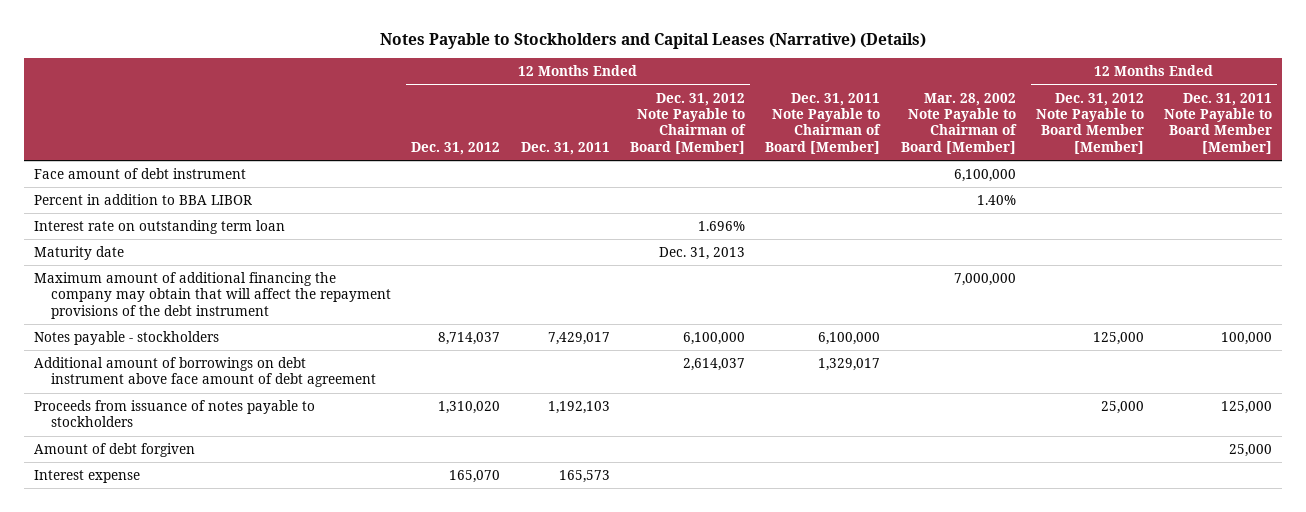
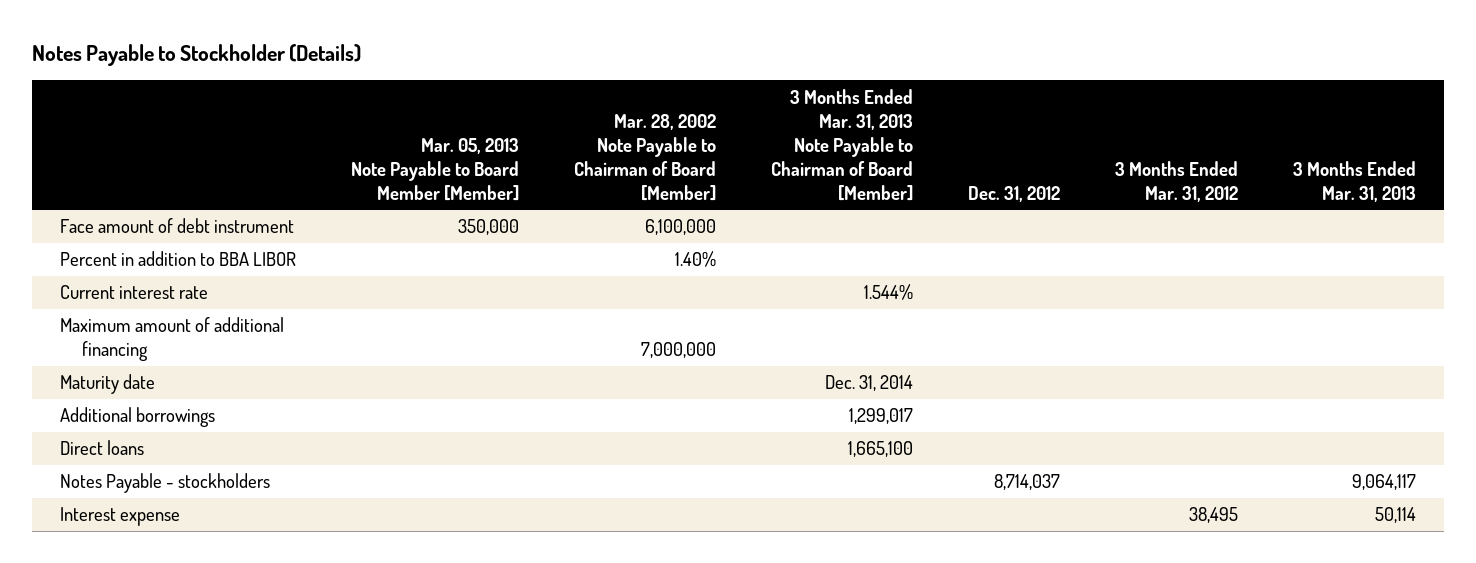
- Notes Payable to Stockholders and Capital Leases (Narrative) (Details)
+ Notes Payable to Stockholder (Details)
- | 12 Months Ended Dec. 31, 2012 | 12 Months Ended Dec. 31, 2011 | 12 Months Ended Dec. 31, 2012 Note Payable to Chairman of Board [Member] | Dec. 31, 2011 Note Payable to Chairman of Board [Member] | Mar. 28, 2002 Note Payable to Chairman of Board [Member] | 12 Months Ended Dec. 31, 2012 Note Payable to Board Member [Member] | 12 Months Ended Dec. 31, 2011 Note Payable to Board Member [Member]
+ | Mar. 05, 2013 Note Payable to Board Member [Member] | Mar. 28, 2002 Note Payable to Chairman of Board [Member] | 3 Months Ended Mar. 31, 2013 Note Payable to Chairman of Board [Member] | Dec. 31, 2012 | 3 Months Ended Mar. 31, 2012 | 3 Months Ended Mar. 31, 2013
- Interest rate on outstanding term loan | | | 1.696% | | | |
+ Current interest rate | | | 1.544% | | |
+ Maximum amount of additional financing | | 7,000,000 | | | |
- Maximum amount of additional financing the company may obtain that will affect the repayment provisions of the debt instrument | | | | | 7,000,000 | |
- Notes payable - stockholders | 8,714,037 | 7,429,017 | 6,100,000 | 6,100,000 | | 125,000 | 100,000
- Additional amount of borrowings on debt instrument above face amount of debt agreement | | | 2,614,037 | 1,329,017 | | |
- Proceeds from issuance of notes payable to stockholders | 1,310,020 | 1,192,103 | | | | 25,000 | 125,000
- Amount of debt forgiven | | | | | | | 25,000
+ Additional borrowings | | | 1,299,017 | | |
+ Direct loans | | | 1,665,100 | | |
+ Notes Payable - stockholders | | | | 8,714,037 | | 9,064,117

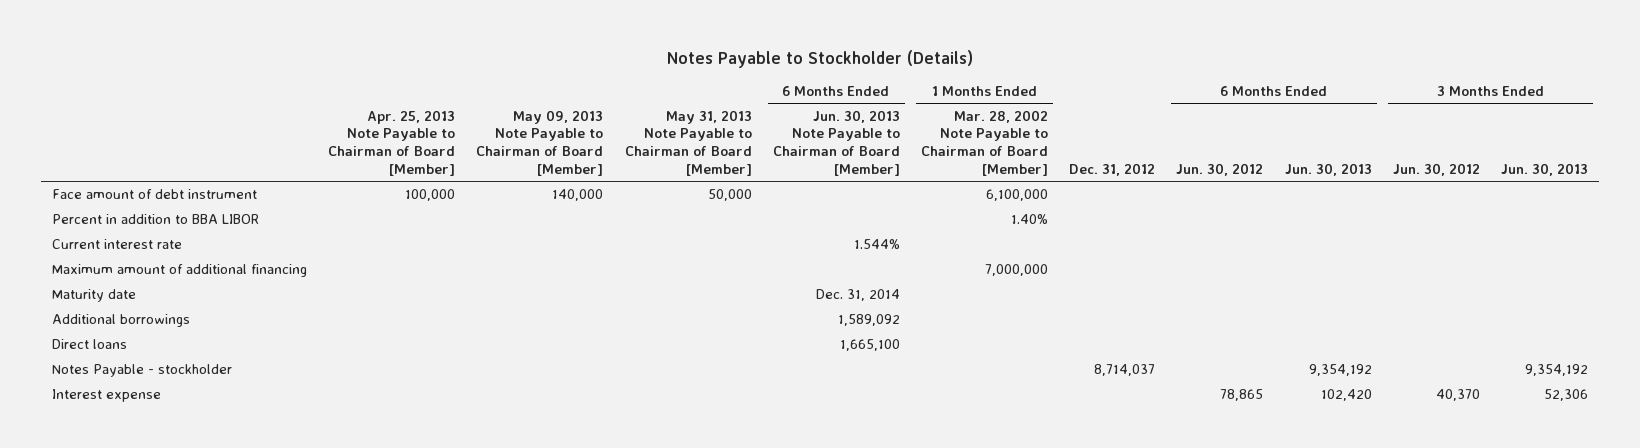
- | Mar. 05, 2013 Note Payable to Board Member [Member] | Mar. 28, 2002 Note Payable to Chairman of Board [Member] | 3 Months Ended Mar. 31, 2013 Note Payable to Chairman of Board [Member] | Dec. 31, 2012 | 3 Months Ended Mar. 31, 2012 | 3 Months Ended Mar. 31, 2013
+ | Apr. 25, 2013 Note Payable to Chairman of Board [Member] | May 09, 2013 Note Payable to Chairman of Board [Member] | May 31, 2013 Note Payable to Chairman of Board [Member] | 6 Months Ended Jun. 30, 2013 Note Payable to Chairman of Board [Member] | 1 Months Ended Mar. 28, 2002 Note Payable to Chairman of Board [Member] | Dec. 31, 2012 | 6 Months Ended Jun. 30, 2012 | 6 Months Ended Jun. 30, 2013 | 3 Months Ended Jun. 30, 2012 | 3 Months Ended Jun. 30, 2013
- Notes Payable - stockholders | | | | 8,714,037 | | 9,064,117
+ Notes Payable - stockholder | | | | | | 8,714,037 | | 9,354,192 | | 9,354,192

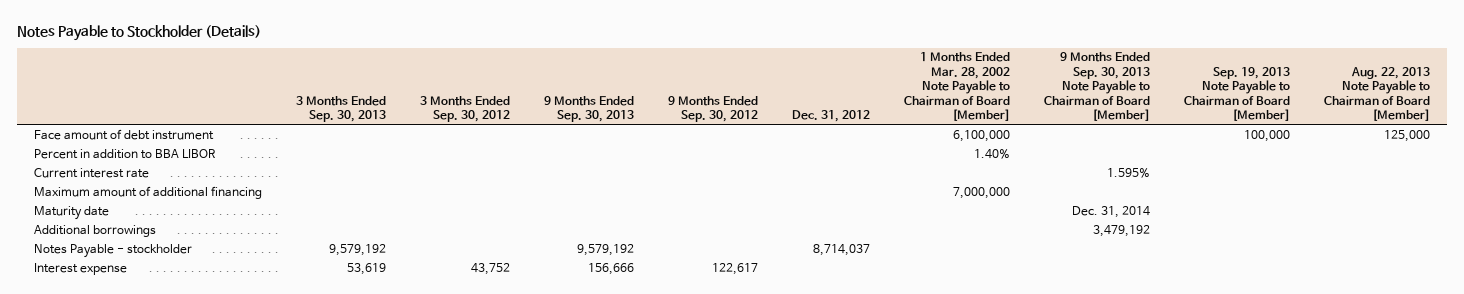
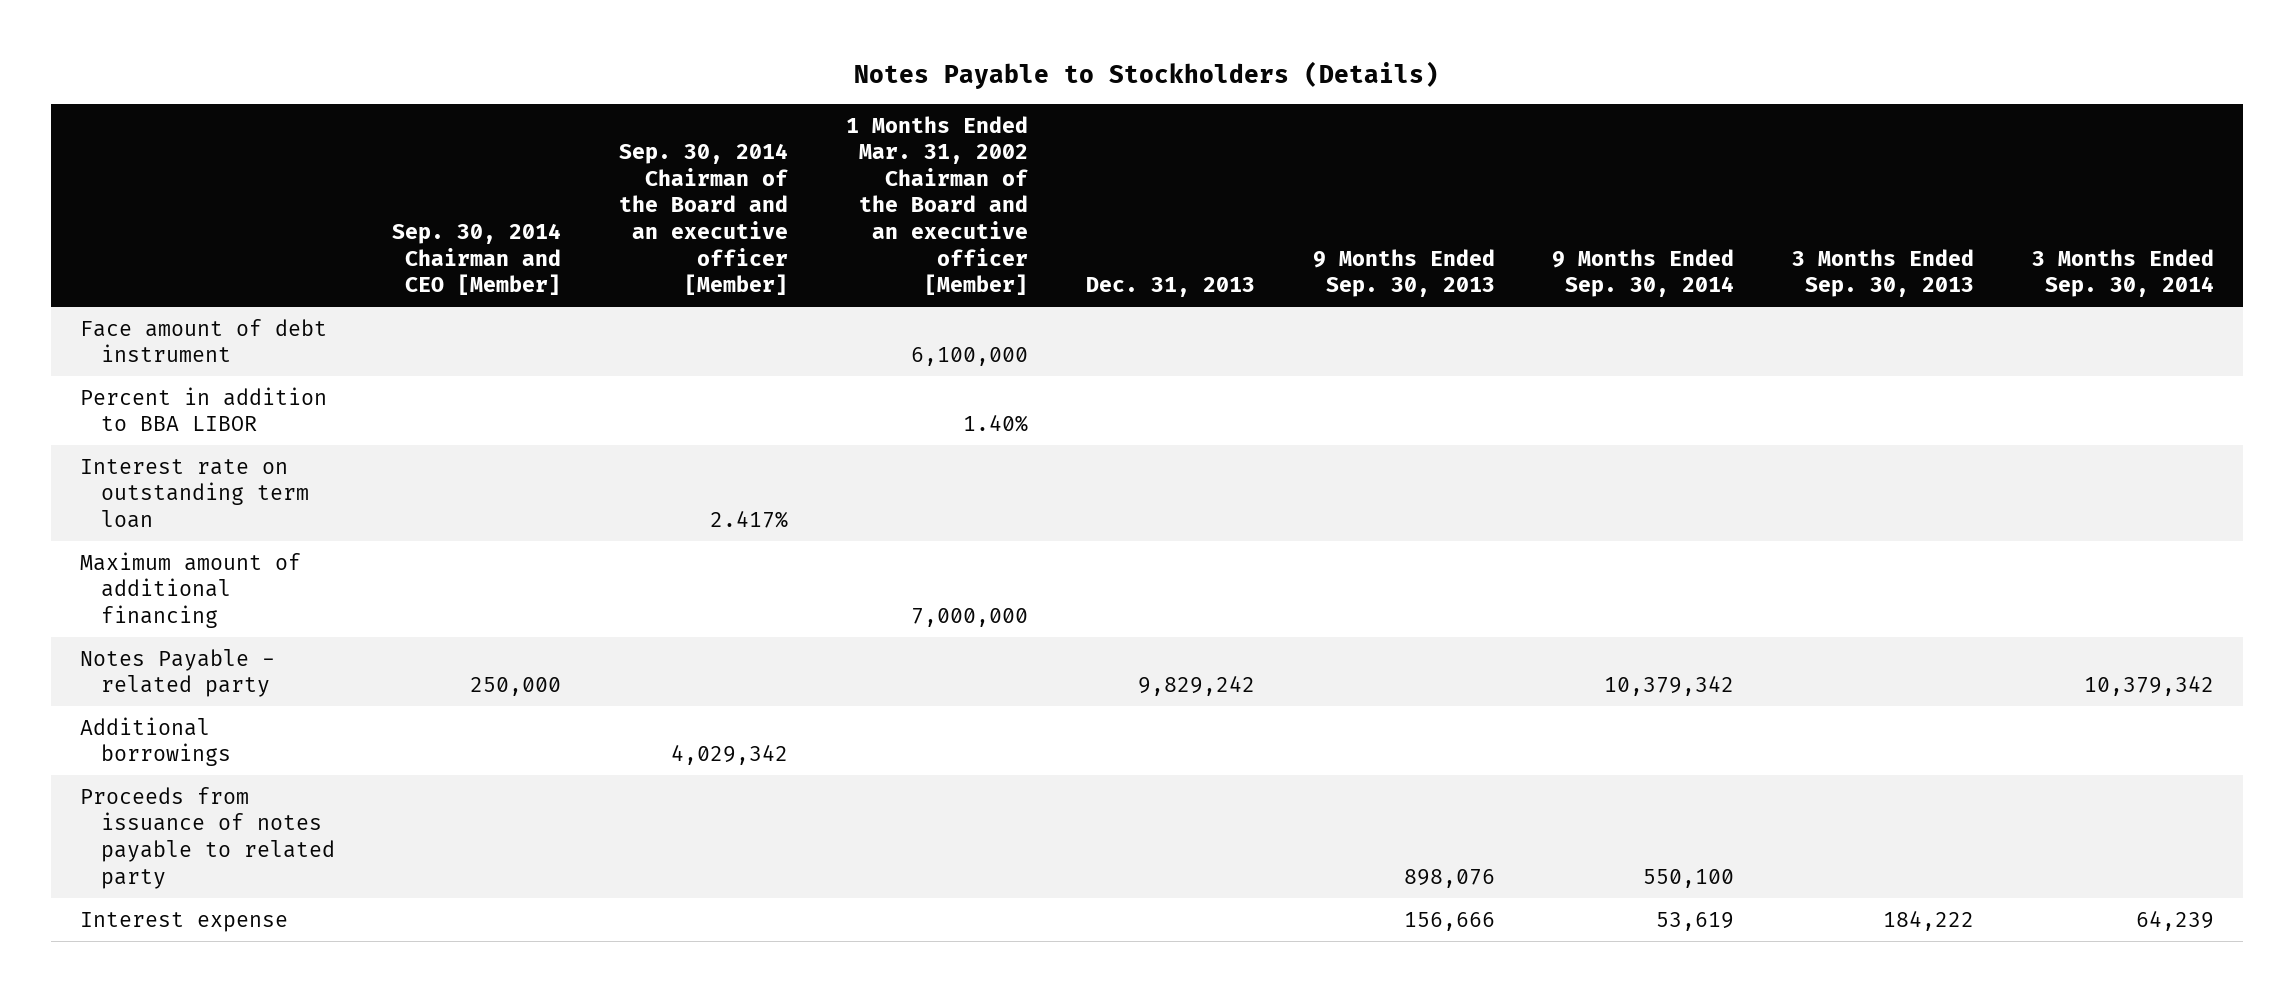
- Notes Payable to Stockholder (Details)
+ Notes Payable to Stockholders (Details)
- | 3 Months Ended Sep. 30, 2013 | 3 Months Ended Sep. 30, 2012 | 9 Months Ended Sep. 30, 2013 | 9 Months Ended Sep. 30, 2012 | Dec. 31, 2012 | 1 Months Ended Mar. 28, 2002 Note Payable to Chairman of Board [Member] | 9 Months Ended Sep. 30, 2013 Note Payable to Chairman of Board [Member] | Sep. 19, 2013 Note Payable to Chairman of Board [Member] | Aug. 22, 2013 Note Payable to Chairman of Board [Member]
+ | Sep. 30, 2014 Chairman and CEO [Member] | Sep. 30, 2014 Chairman of the Board and an executive officer [Member] | 1 Months Ended Mar. 31, 2002 Chairman of the Board and an executive officer [Member] | Dec. 31, 2013 | 9 Months Ended Sep. 30, 2013 | 9 Months Ended Sep. 30, 2014 | 3 Months Ended Sep. 30, 2013 | 3 Months Ended Sep. 30, 2014
- Current interest rate | | | | | | | 1.595% | |
+ Interest rate on outstanding term loan | | 2.417% | | | | | |
- Maturity date | | | | | | | Dec. 31, 2014 | |
+ Notes Payable - related party | 250,000 | | | 9,829,242 | | 10,379,342 | | 10,379,342
- Notes Payable - stockholder | 9,579,192 | | 9,579,192 | | 8,714,037 | | | |
- Interest expense | 53,619 | 43,752 | 156,666 | 122,617 | | | | |
+ Proceeds from issuance of notes payable to related party | | | | | 898,076 | 550,100 | |
+ Interest expense | | | | | 156,666 | 53,619 | 184,222 | 64,239

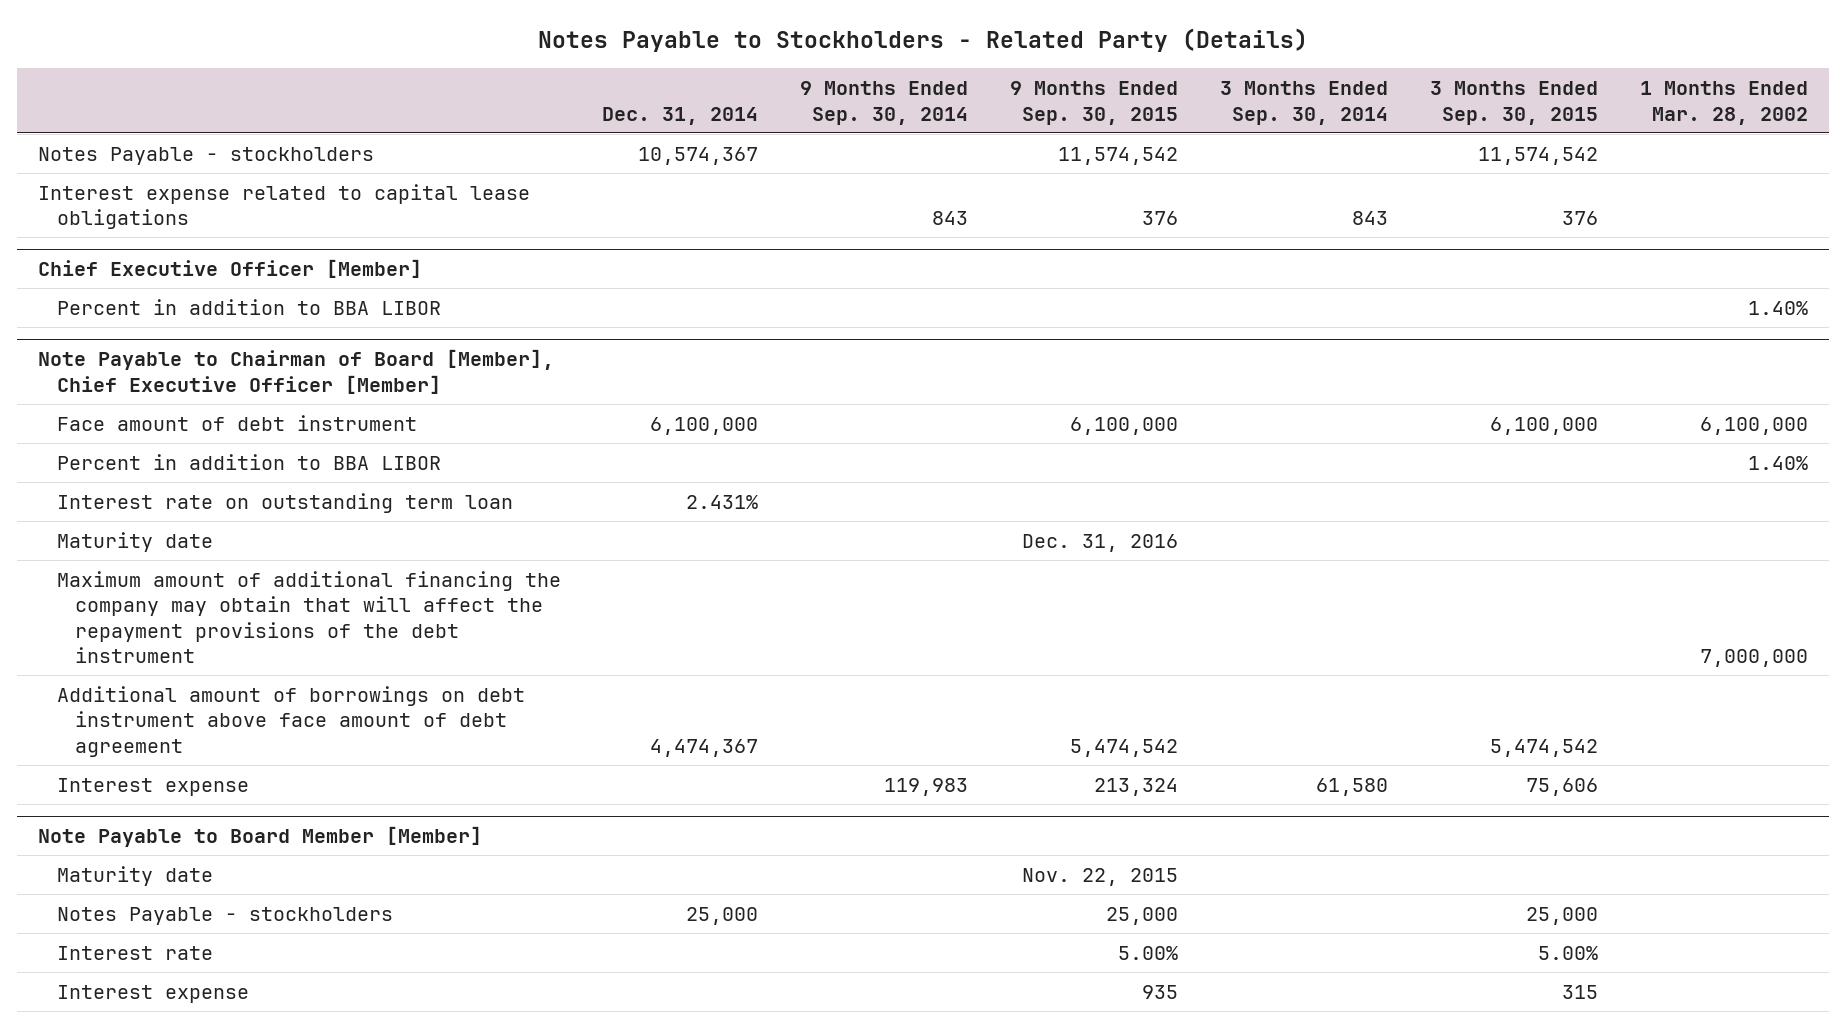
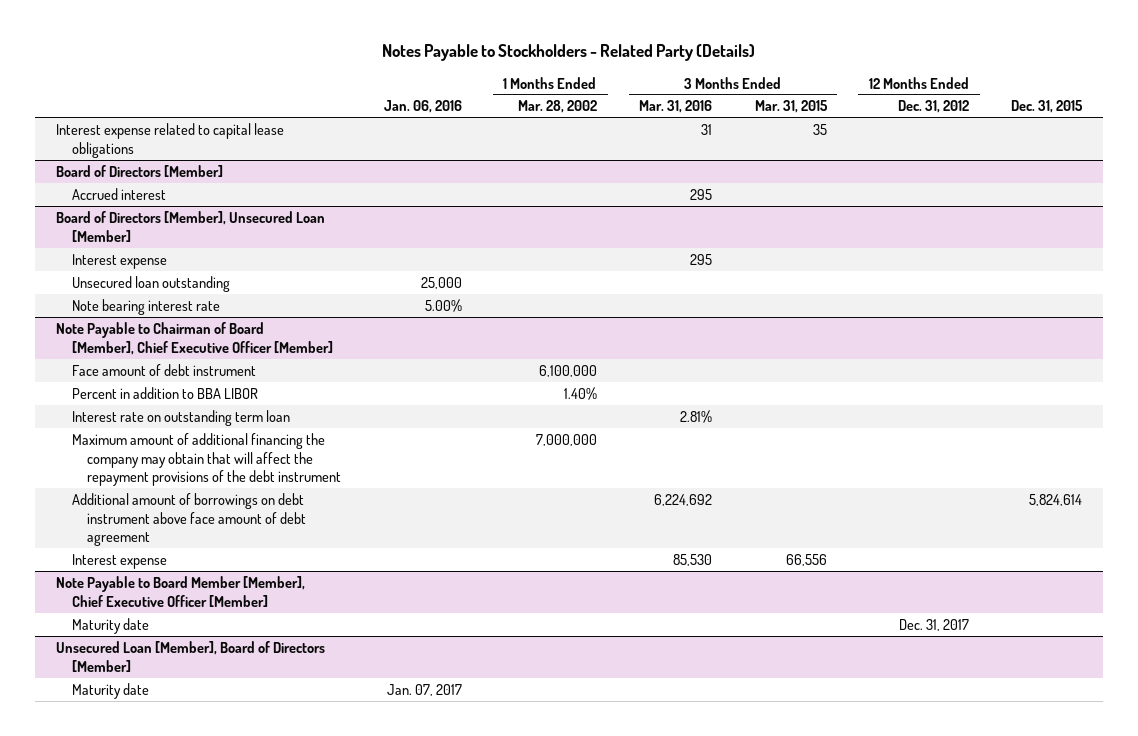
- | Dec. 31, 2014 | 9 Months Ended Sep. 30, 2014 | 9 Months Ended Sep. 30, 2015 | 3 Months Ended Sep. 30, 2014 | 3 Months Ended Sep. 30, 2015 | 1 Months Ended Mar. 28, 2002
+ | Jan. 06, 2016 | 1 Months Ended Mar. 28, 2002 | 3 Months Ended Mar. 31, 2016 | 3 Months Ended Mar. 31, 2015 | 12 Months Ended Dec. 31, 2012 | Dec. 31, 2015
- Notes Payable - stockholders | 10,574,367 | | 11,574,542 | | 11,574,542 |
- Chief Executive Officer [Member]
- Percent in addition to BBA LIBOR | | | | | | 1.40%
+ Board of Directors [Member]
+ Accrued interest | | | 295 | | |
+ Board of Directors [Member], Unsecured Loan [Member]
+ Interest expense | | | 295 | | |
+ Unsecured loan outstanding | 25,000 | | | | |
+ Note bearing interest rate | 5.00% | | | | |
@ Note Payable to Chairman of Board [Member], Chief Executive Officer [Member]
- Maturity date | | | Dec. 31, 2016 | | |
- Note Payable to Board Member [Member]
+ Note Payable to Board Member [Member], Chief Executive Officer [Member]
- Notes Payable - stockholders | 25,000 | | 25,000 | | 25,000 |
- Interest rate | | | 5.00% | | 5.00% |
- Interest expense | | | 935 | | 315 |
+ Unsecured Loan [Member], Board of Directors [Member]
+ Maturity date | Jan. 07, 2017 | | | | |

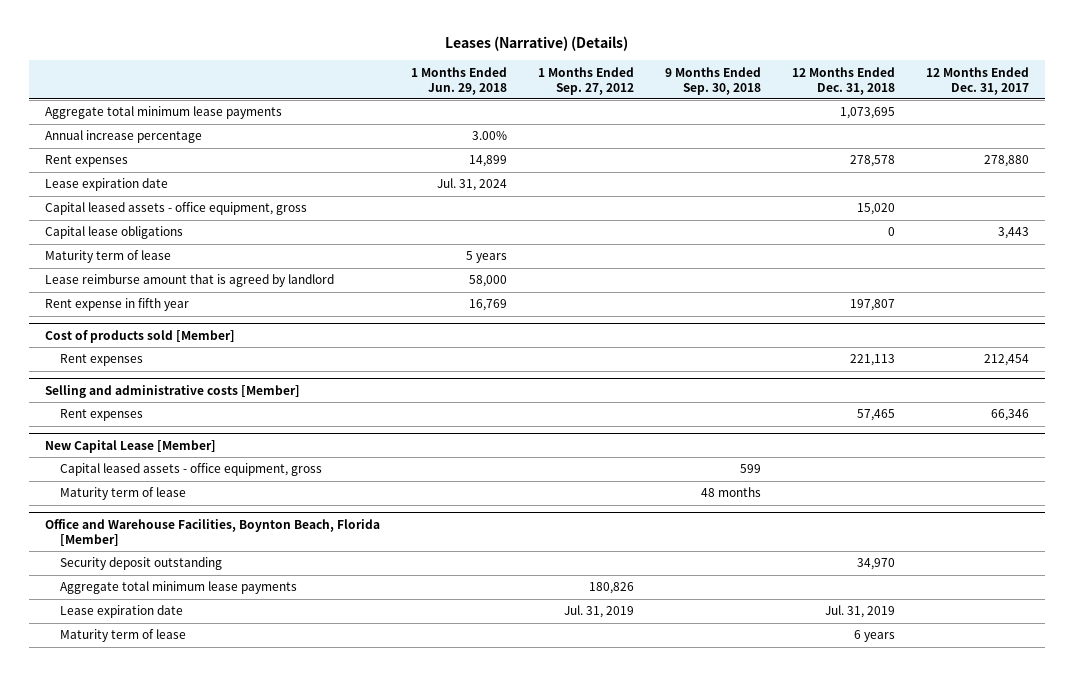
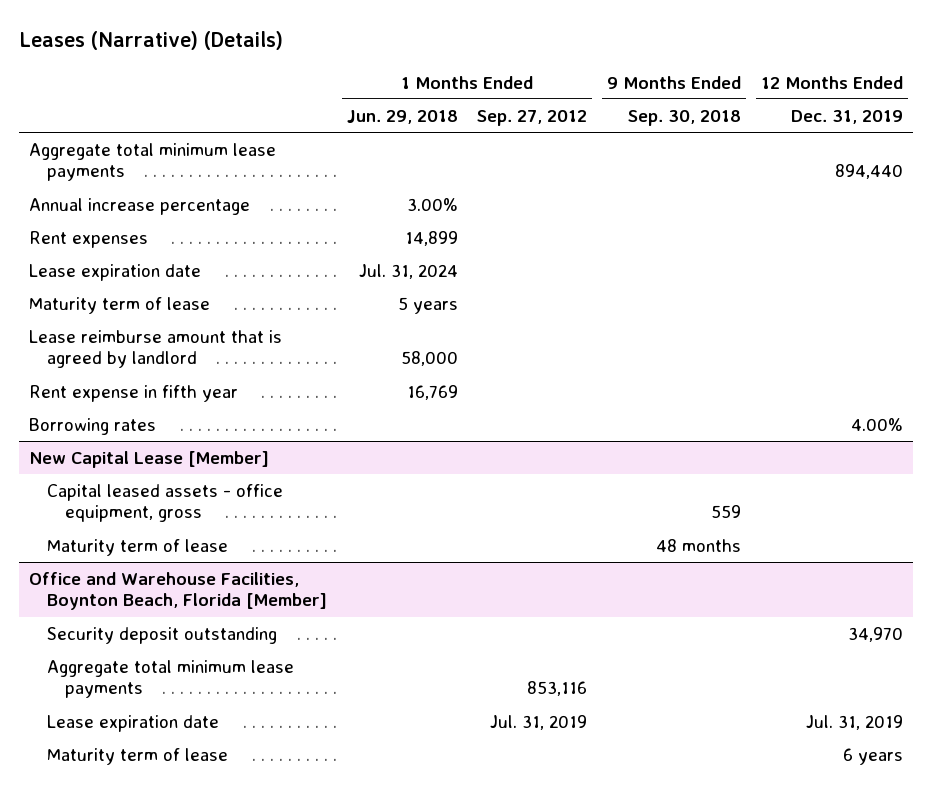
- | 1 Months Ended Jun. 29, 2018 | 1 Months Ended Sep. 27, 2012 | 9 Months Ended Sep. 30, 2018 | 12 Months Ended Dec. 31, 2018 | 12 Months Ended Dec. 31, 2017
+ | 1 Months Ended Jun. 29, 2018 | 1 Months Ended Sep. 27, 2012 | 9 Months Ended Sep. 30, 2018 | 12 Months Ended Dec. 31, 2019
- Capital leased assets - office equipment, gross | | | | 15,020 |
- Capital lease obligations | | | | 0 | 3,443
- Cost of products sold [Member]
- Rent expenses | | | | 221,113 | 212,454
- Selling and administrative costs [Member]
- Rent expenses | | | | 57,465 | 66,346
+ Borrowing rates | | | | 4.00%
@ New Capital Lease [Member]
- Capital leased assets - office equipment, gross | | | 599 | |
+ Capital leased assets - office equipment, gross | | | 559 |
@ Office and Warehouse Facilities, Boynton Beach, Florida [Member]
- Aggregate total minimum lease payments | | 180,826 | | |
+ Aggregate total minimum lease payments | | 853,116 | |

